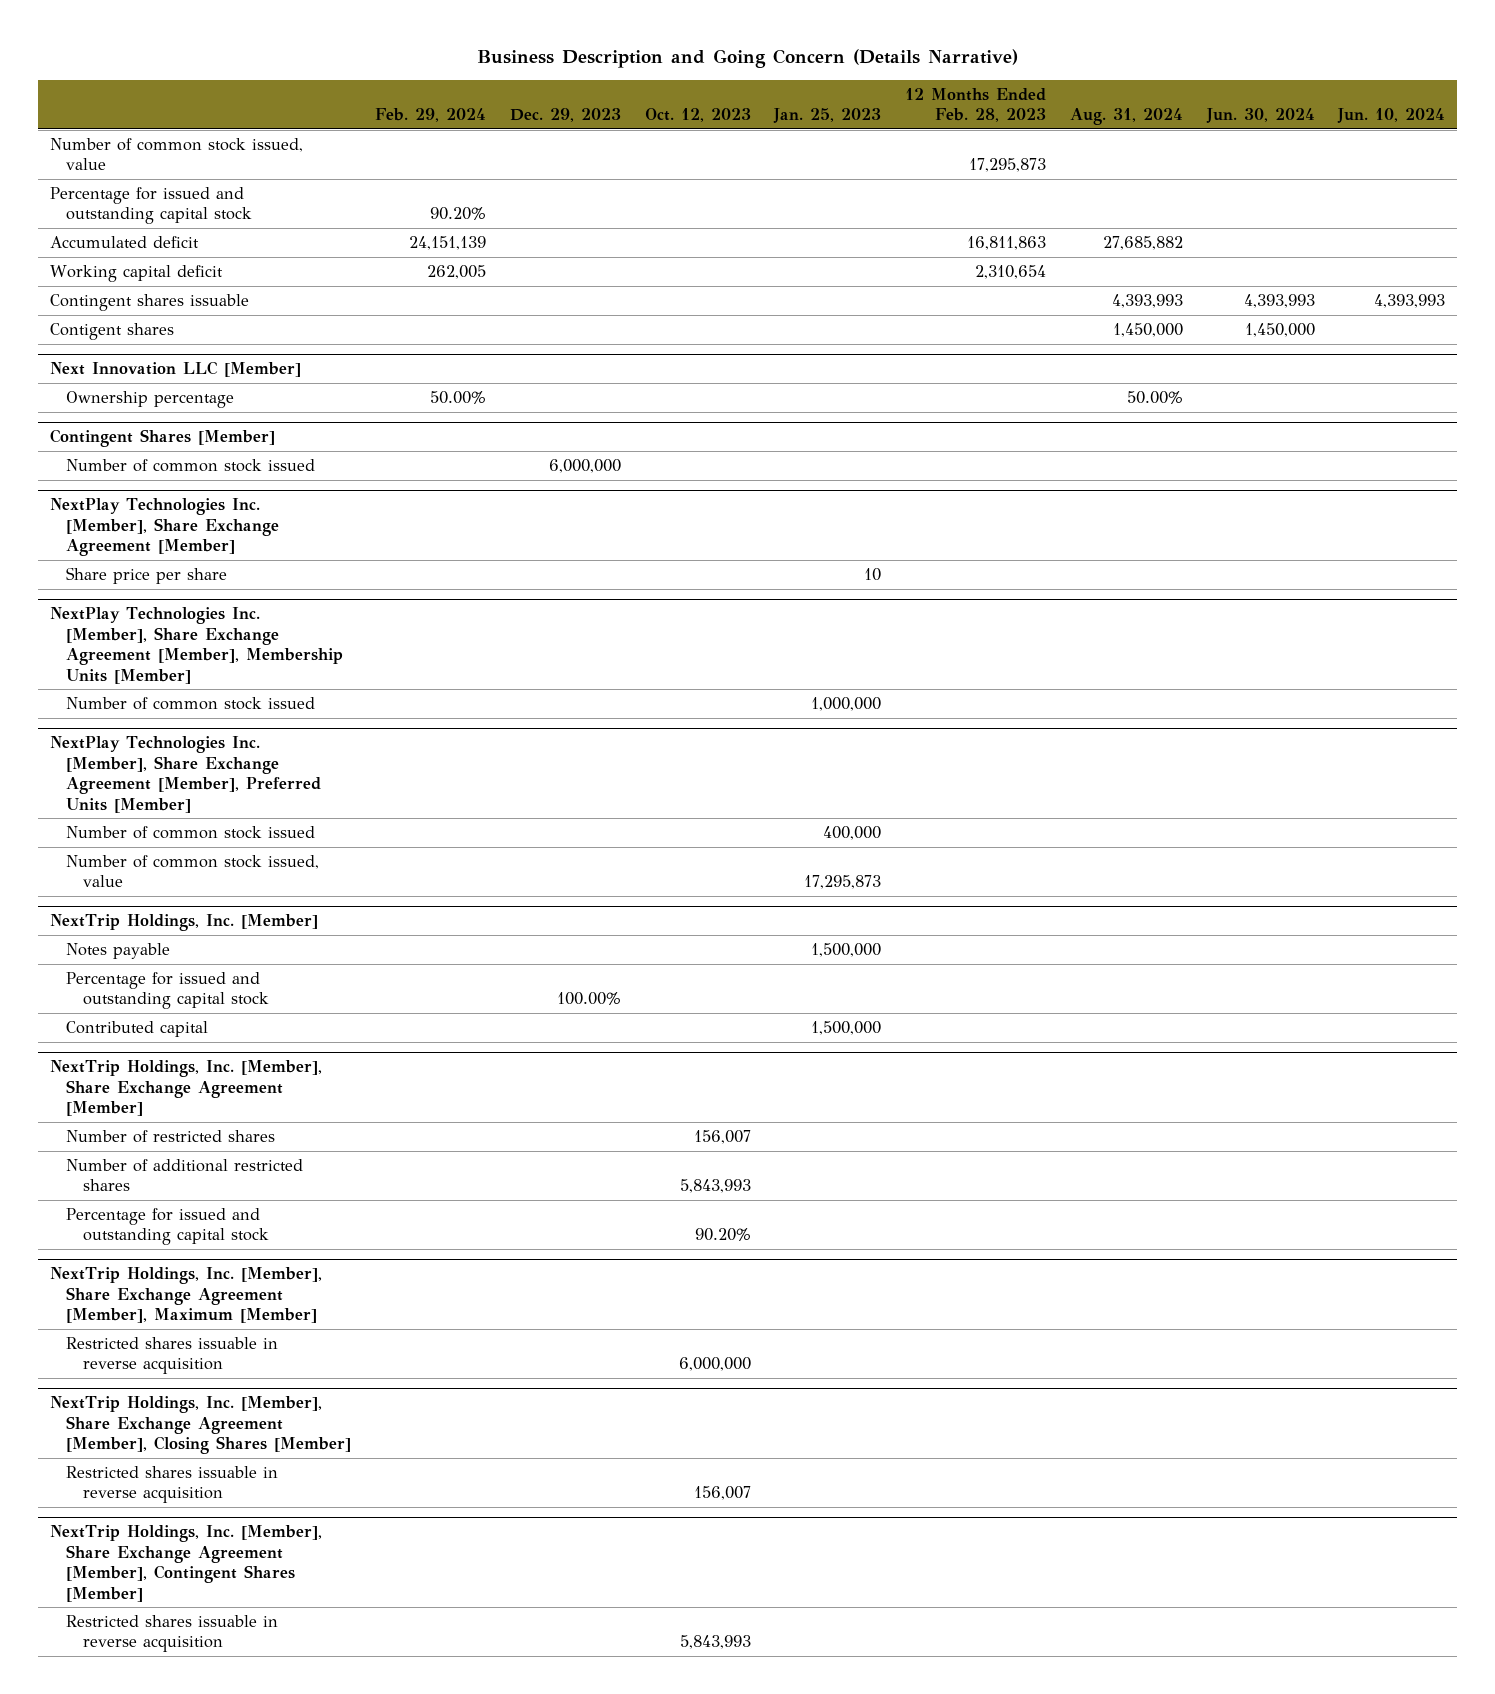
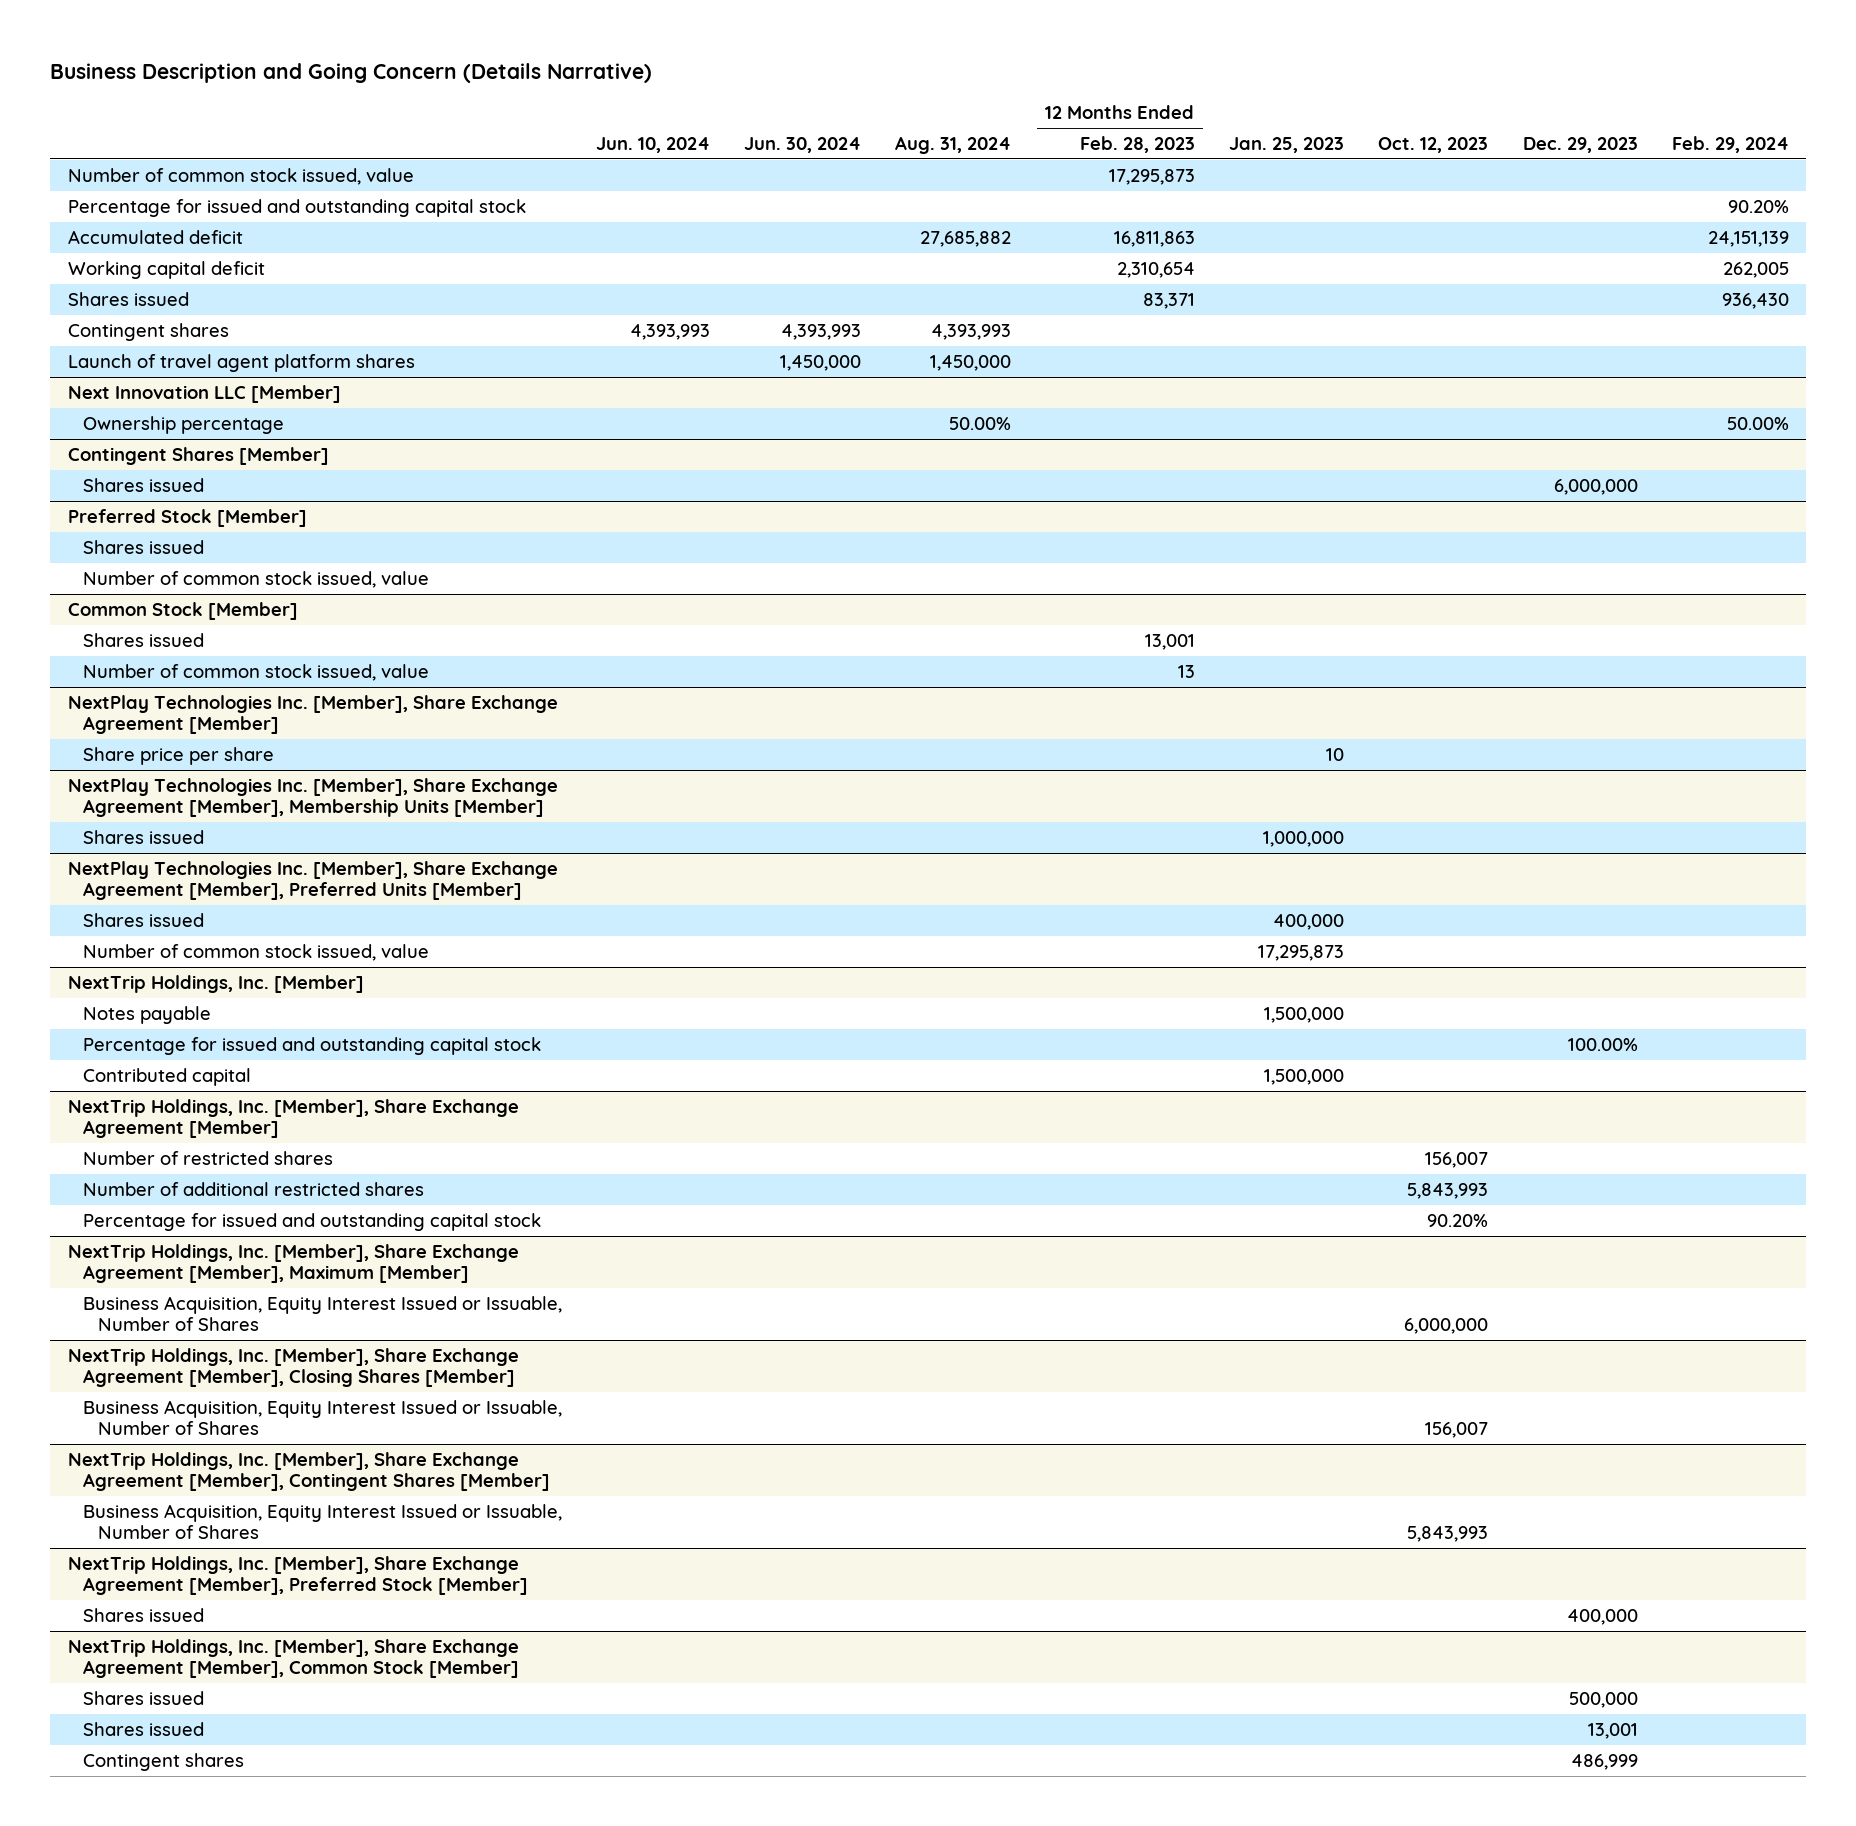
- | Feb. 29, 2024 | Dec. 29, 2023 | Oct. 12, 2023 | Jan. 25, 2023 | 12 Months Ended Feb. 28, 2023 | Aug. 31, 2024 | Jun. 30, 2024 | Jun. 10, 2024
+ | Jun. 10, 2024 | Jun. 30, 2024 | Aug. 31, 2024 | 12 Months Ended Feb. 28, 2023 | Jan. 25, 2023 | Oct. 12, 2023 | Dec. 29, 2023 | Feb. 29, 2024
- Contingent shares issuable | | | | | | 4,393,993 | 4,393,993 | 4,393,993
- Contigent shares | | | | | | 1,450,000 | 1,450,000 |
+ Shares issued | | | | 83,371 | | | | 936,430
+ Contingent shares | 4,393,993 | 4,393,993 | 4,393,993 | | | | |
+ Launch of travel agent platform shares | | 1,450,000 | 1,450,000 | | | | |
@ Contingent Shares [Member]
- Number of common stock issued | | 6,000,000 | | | | | |
+ Shares issued | | | | | | | 6,000,000 |
+ Preferred Stock [Member]
+ Shares issued
+ Number of common stock issued, value
+ Common Stock [Member]
+ Shares issued | | | | 13,001 | | | |
+ Number of common stock issued, value | | | | 13 | | | |
@ NextPlay Technologies Inc. [Member], Share Exchange Agreement [Member], Membership Units [Member]
- Number of common stock issued | | | | 1,000,000 | | | |
+ Shares issued | | | | | 1,000,000 | | |
@ NextPlay Technologies Inc. [Member], Share Exchange Agreement [Member], Preferred Units [Member]
- Number of common stock issued | | | | 400,000 | | | |
+ Shares issued | | | | | 400,000 | | |
@ NextTrip Holdings, Inc. [Member], Share Exchange Agreement [Member], Maximum [Member]
- Restricted shares issuable in reverse acquisition | | | 6,000,000 | | | | |
+ Business Acquisition, Equity Interest Issued or Issuable, Number of Shares | | | | | | 6,000,000 | |
@ NextTrip Holdings, Inc. [Member], Share Exchange Agreement [Member], Closing Shares [Member]
- Restricted shares issuable in reverse acquisition | | | 156,007 | | | | |
+ Business Acquisition, Equity Interest Issued or Issuable, Number of Shares | | | | | | 156,007 | |
@ NextTrip Holdings, Inc. [Member], Share Exchange Agreement [Member], Contingent Shares [Member]
- Restricted shares issuable in reverse acquisition | | | 5,843,993 | | | | |
+ Business Acquisition, Equity Interest Issued or Issuable, Number of Shares | | | | | | 5,843,993 | |
+ NextTrip Holdings, Inc. [Member], Share Exchange Agreement [Member], Preferred Stock [Member]
+ Shares issued | | | | | | | 400,000 |
+ NextTrip Holdings, Inc. [Member], Share Exchange Agreement [Member], Common Stock [Member]
+ Shares issued | | | | | | | 500,000 |
+ Shares issued | | | | | | | 13,001 |
+ Contingent shares | | | | | | | 486,999 |

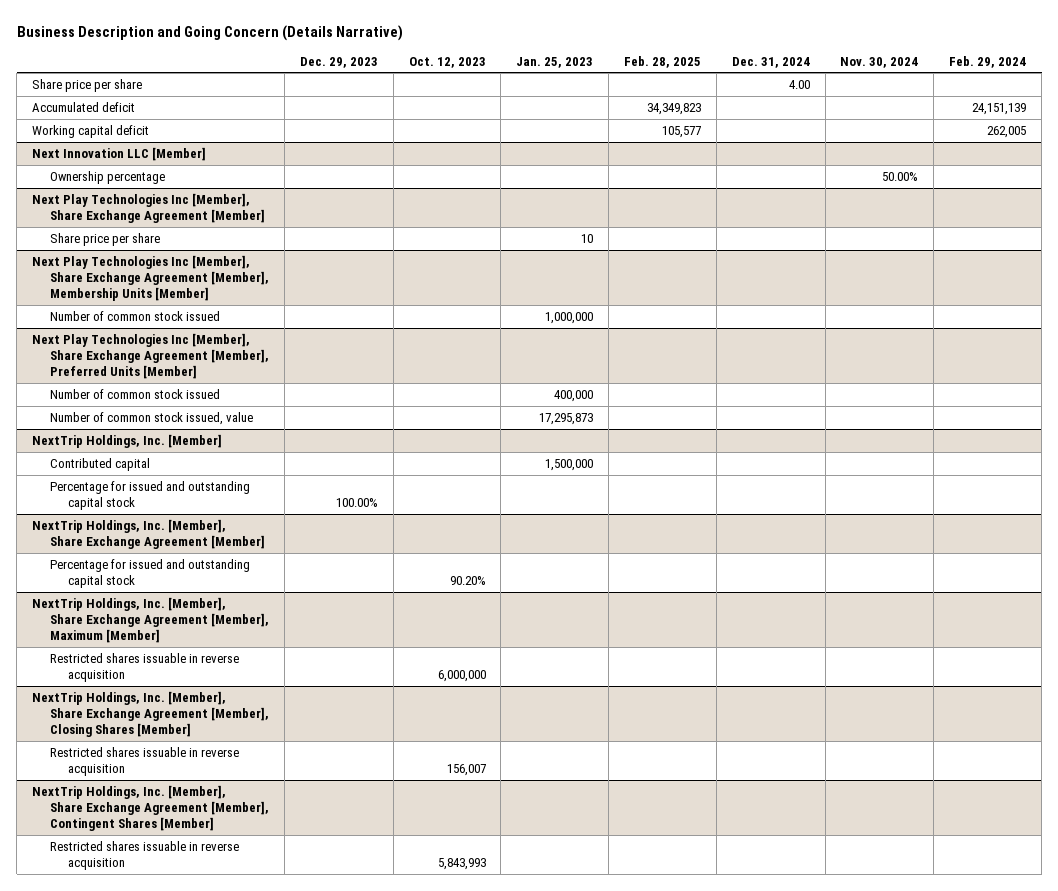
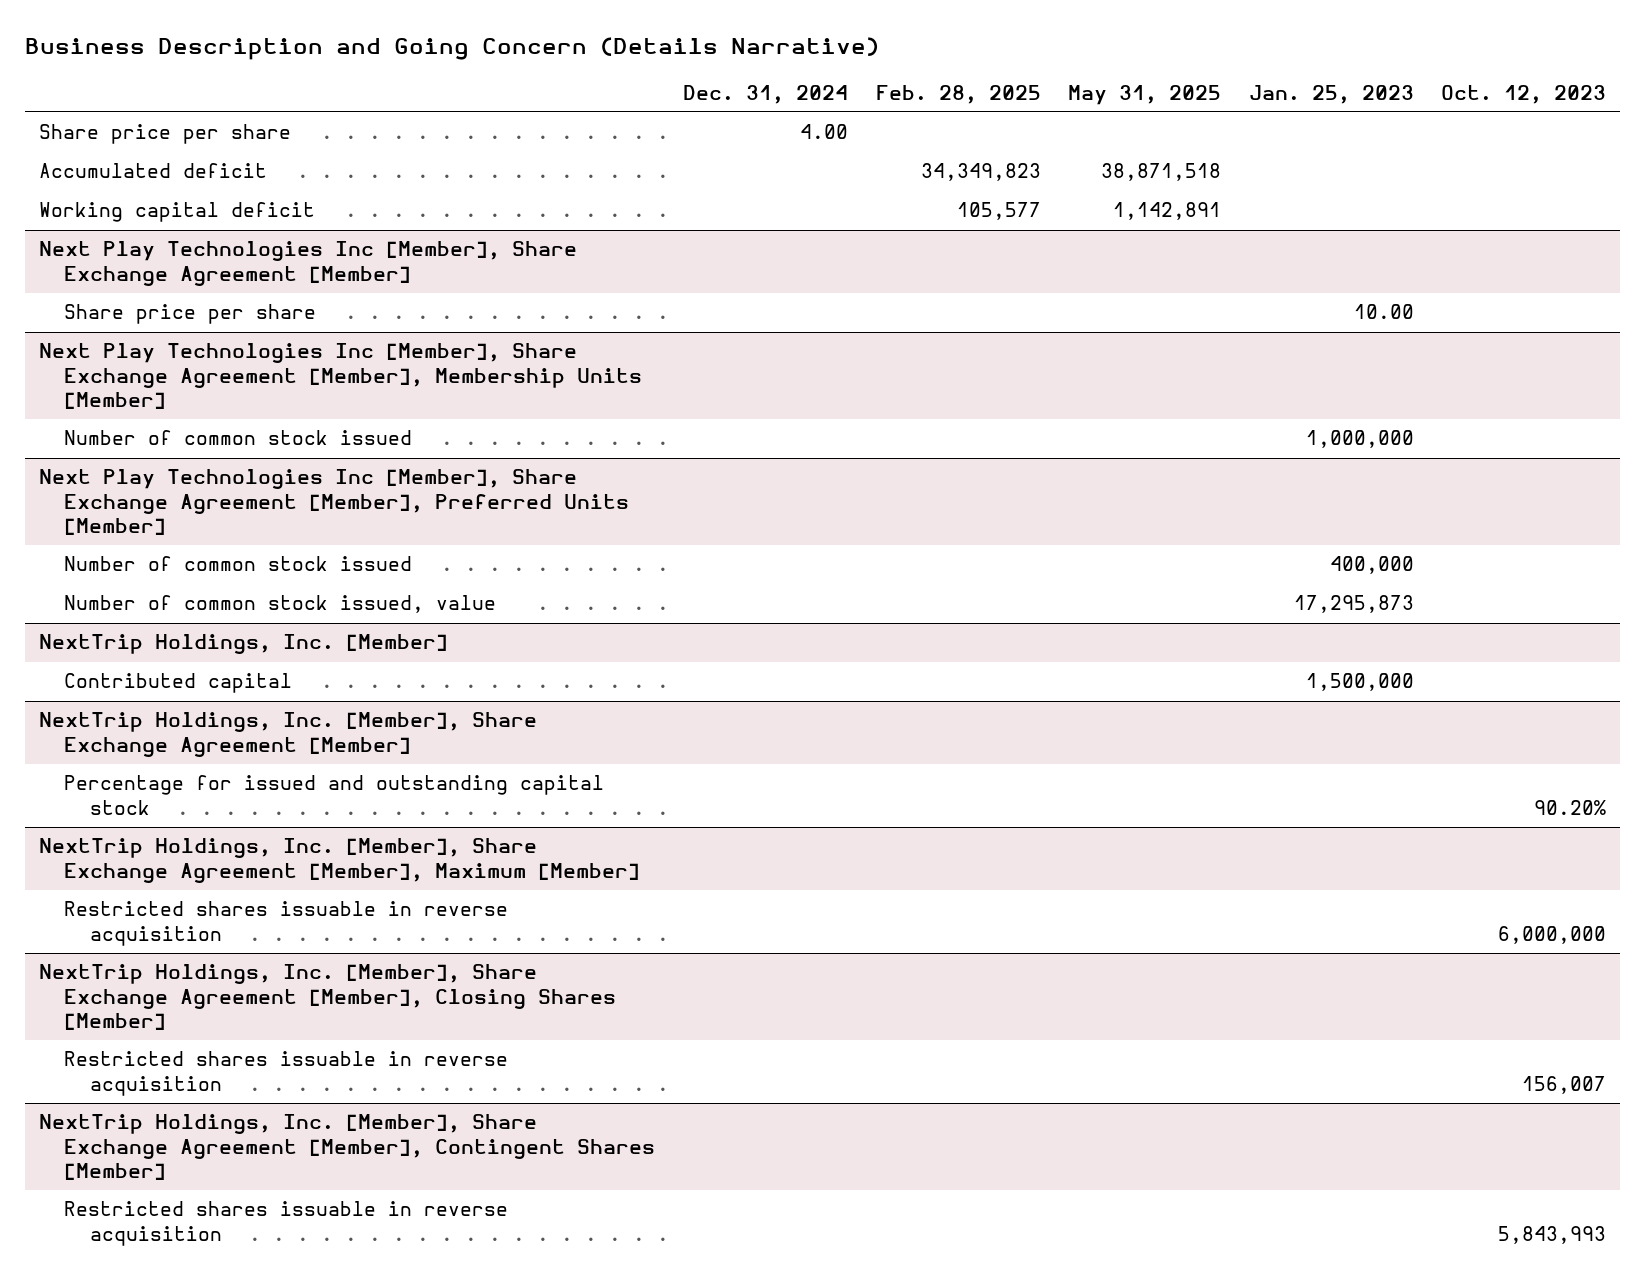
- | Dec. 29, 2023 | Oct. 12, 2023 | Jan. 25, 2023 | Feb. 28, 2025 | Dec. 31, 2024 | Nov. 30, 2024 | Feb. 29, 2024
+ | Dec. 31, 2024 | Feb. 28, 2025 | May 31, 2025 | Jan. 25, 2023 | Oct. 12, 2023
- Next Innovation LLC [Member]
- Ownership percentage | | | | | | 50.00% |
@ Next Play Technologies Inc [Member], Share Exchange Agreement [Member]
- Share price per share | | | 10 | | | |
+ Share price per share | | | | 10.00 |
@ NextTrip Holdings, Inc. [Member]
- Percentage for issued and outstanding capital stock | 100.00% | | | | | |

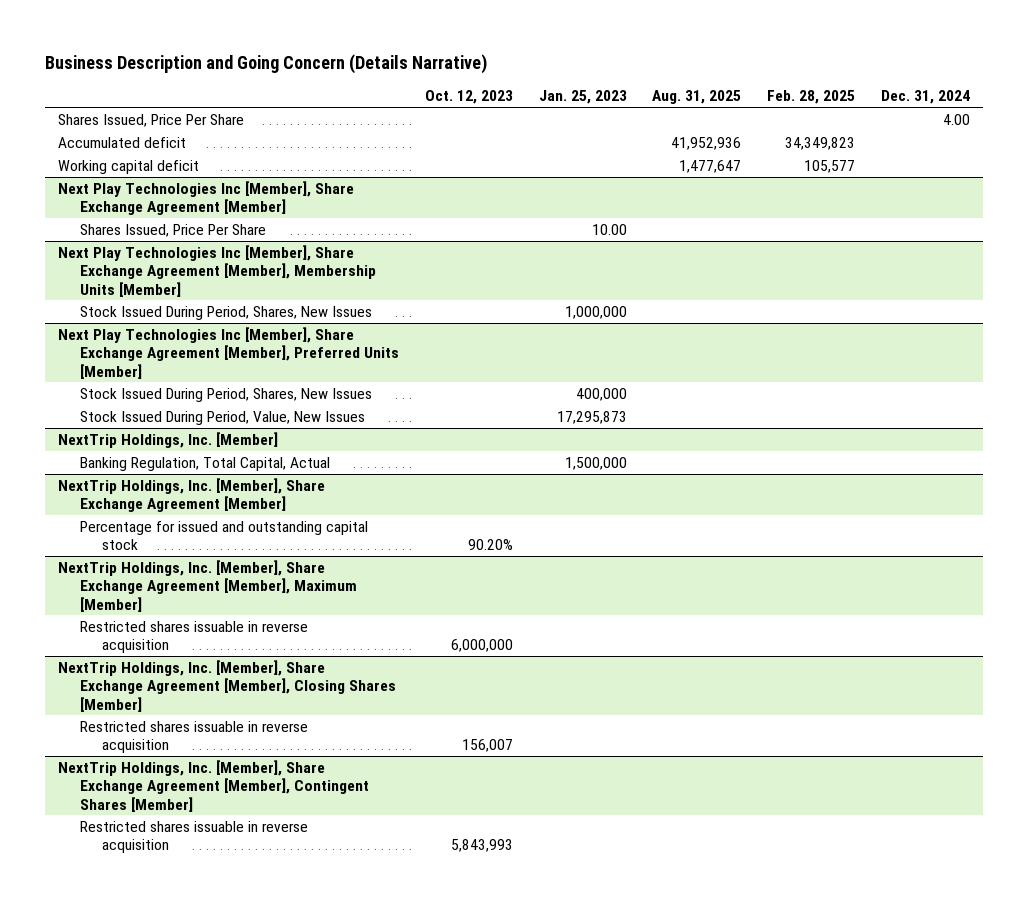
- | Dec. 31, 2024 | Feb. 28, 2025 | May 31, 2025 | Jan. 25, 2023 | Oct. 12, 2023
+ | Oct. 12, 2023 | Jan. 25, 2023 | Aug. 31, 2025 | Feb. 28, 2025 | Dec. 31, 2024
- Share price per share | 4.00 | | | |
+ Shares Issued, Price Per Share | | | | | 4.00
@ Next Play Technologies Inc [Member], Share Exchange Agreement [Member]
- Share price per share | | | | 10.00 |
+ Shares Issued, Price Per Share | | 10.00 | | |
@ Next Play Technologies Inc [Member], Share Exchange Agreement [Member], Membership Units [Member]
- Number of common stock issued | | | | 1,000,000 |
+ Stock Issued During Period, Shares, New Issues | | 1,000,000 | | |
@ Next Play Technologies Inc [Member], Share Exchange Agreement [Member], Preferred Units [Member]
- Number of common stock issued | | | | 400,000 |
- Number of common stock issued, value | | | | 17,295,873 |
+ Stock Issued During Period, Shares, New Issues | | 400,000 | | |
+ Stock Issued During Period, Value, New Issues | | 17,295,873 | | |
@ NextTrip Holdings, Inc. [Member]
- Contributed capital | | | | 1,500,000 |
+ Banking Regulation, Total Capital, Actual | | 1,500,000 | | |

